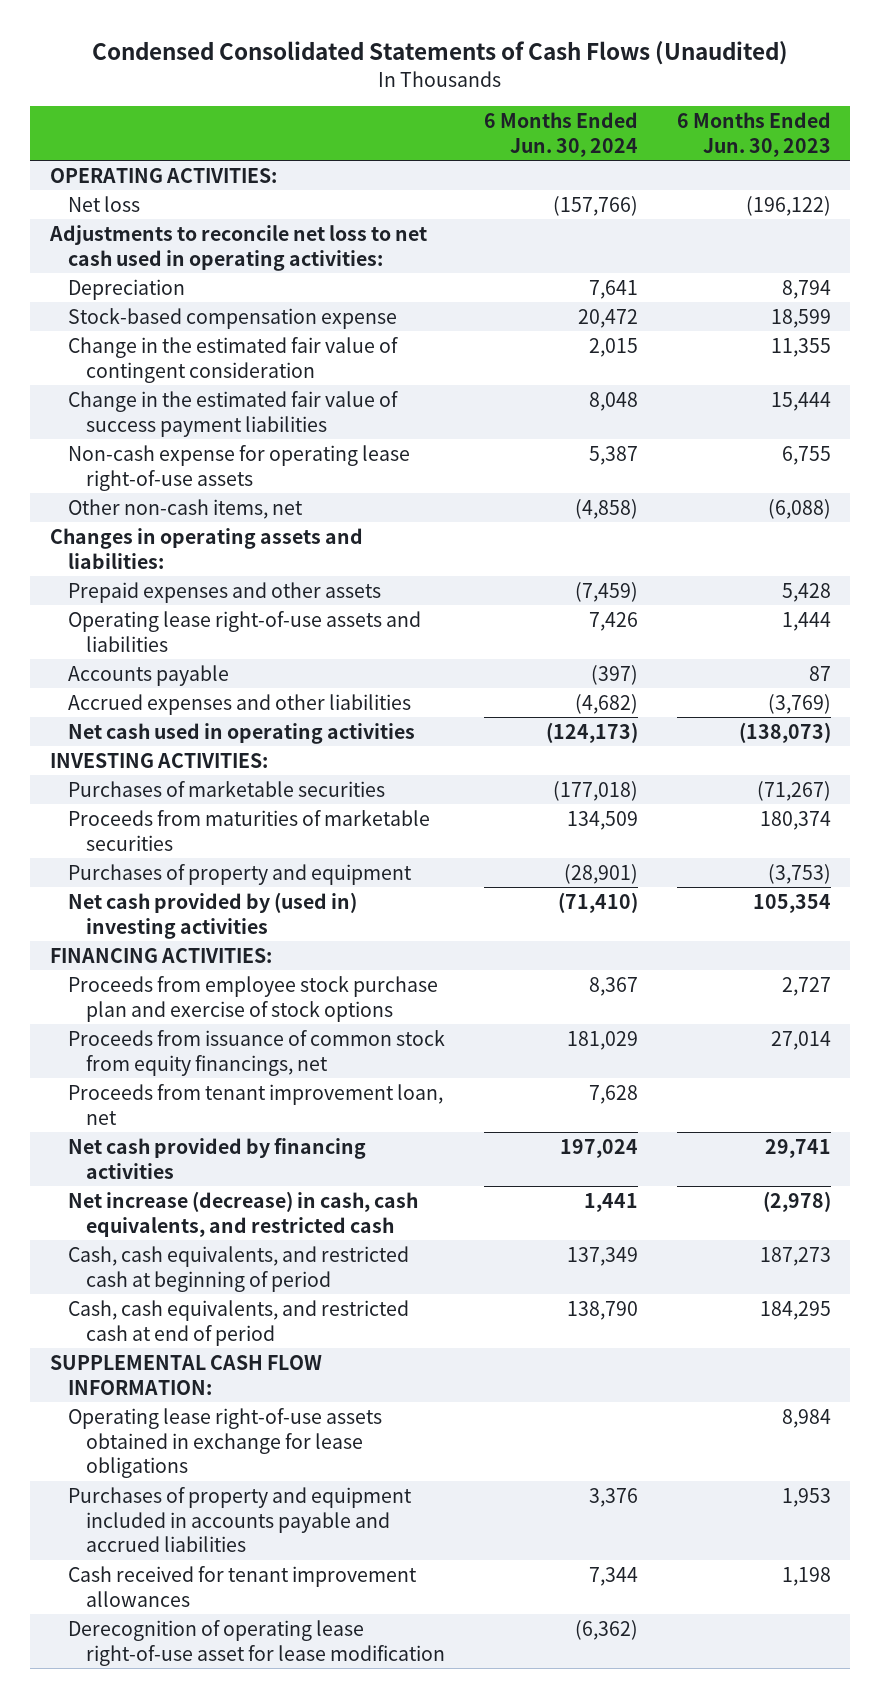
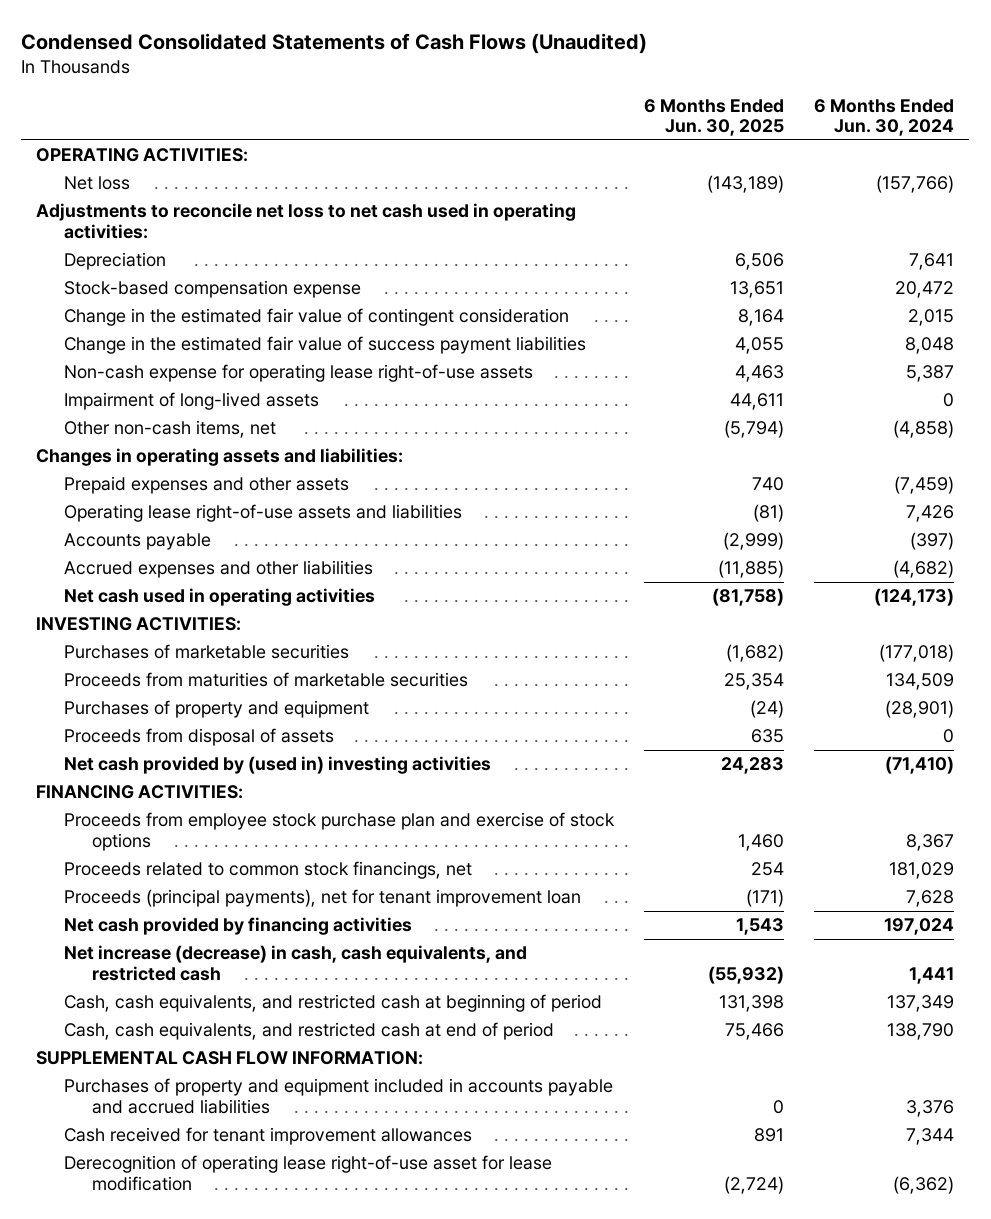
- | 6 Months Ended Jun. 30, 2024 | 6 Months Ended Jun. 30, 2023
+ | 6 Months Ended Jun. 30, 2025 | 6 Months Ended Jun. 30, 2024
+ Impairment of long-lived assets | 44,611 | 0
+ Proceeds from disposal of assets | 635 | 0
- Proceeds from issuance of common stock from equity financings, net | 181,029 | 27,014
- Proceeds from tenant improvement loan, net | 7,628 |
+ Proceeds related to common stock financings, net | 254 | 181,029
+ Proceeds (principal payments), net for tenant improvement loan | (171) | 7,628
- Operating lease right-of-use assets obtained in exchange for lease obligations | | 8,984

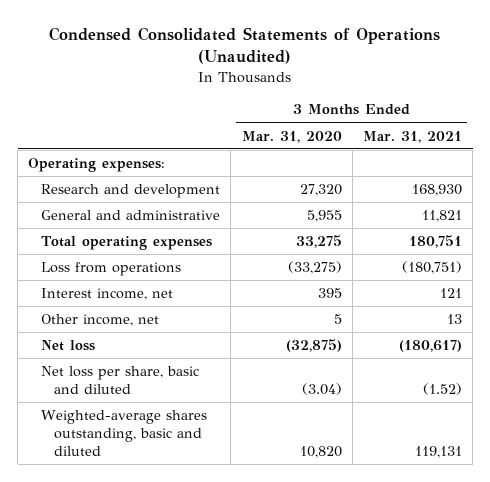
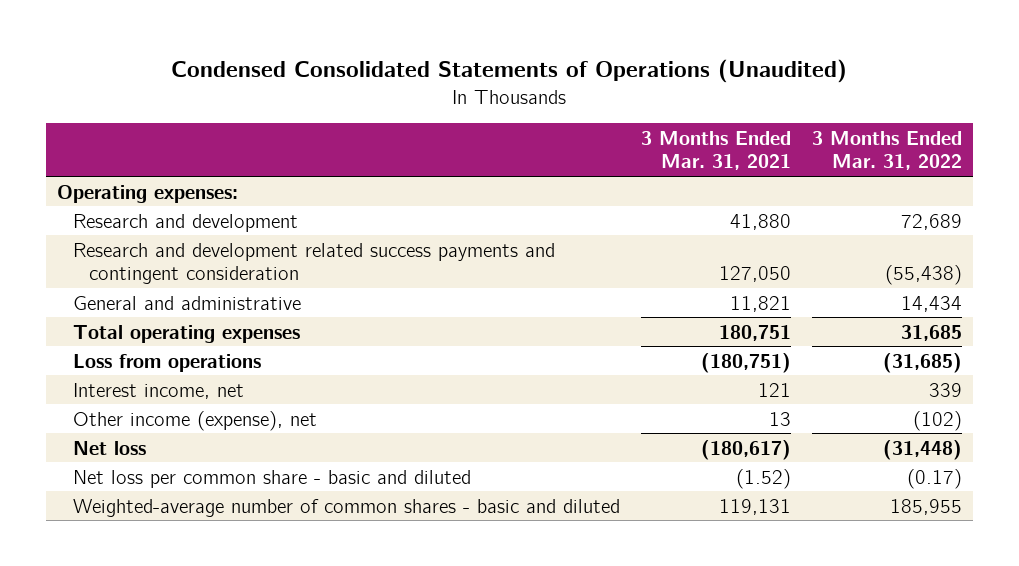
- | 3 Months Ended Mar. 31, 2020 | 3 Months Ended Mar. 31, 2021
+ | 3 Months Ended Mar. 31, 2021 | 3 Months Ended Mar. 31, 2022
- Research and development | 27,320 | 168,930
+ Research and development | 41,880 | 72,689
+ Research and development related success payments and contingent consideration | 127,050 | (55,438)
- Other income, net | 5 | 13
+ Other income (expense), net | 13 | (102)
- Net loss per share, basic and diluted | (3.04) | (1.52)
- Weighted-average shares outstanding, basic and diluted | 10,820 | 119,131
+ Net loss per common share - basic and diluted | (1.52) | (0.17)
+ Weighted-average number of common shares - basic and diluted | 119,131 | 185,955

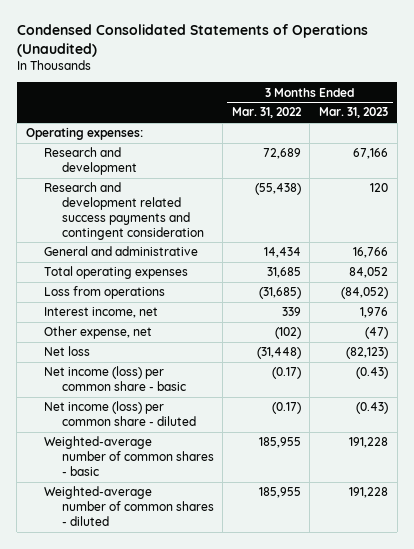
- | 3 Months Ended Mar. 31, 2021 | 3 Months Ended Mar. 31, 2022
+ | 3 Months Ended Mar. 31, 2022 | 3 Months Ended Mar. 31, 2023
- Other income (expense), net | 13 | (102)
+ Other expense, net | (102) | (47)
- Net loss per common share - basic and diluted | (1.52) | (0.17)
- Weighted-average number of common shares - basic and diluted | 119,131 | 185,955
+ Net income (loss) per common share - basic | (0.17) | (0.43)
+ Net income (loss) per common share - diluted | (0.17) | (0.43)
+ Weighted-average number of common shares - basic | 185,955 | 191,228
+ Weighted-average number of common shares - diluted | 185,955 | 191,228

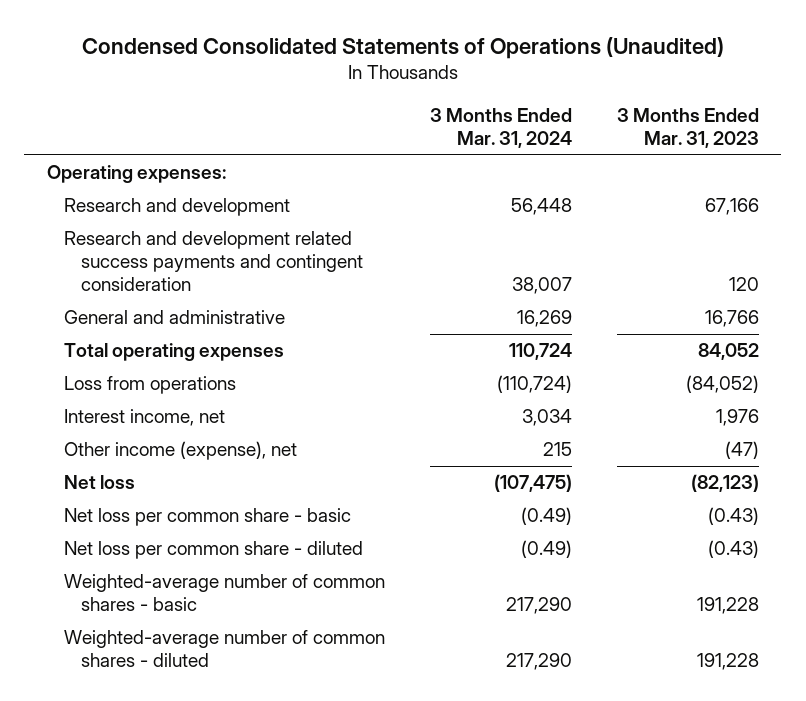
- | 3 Months Ended Mar. 31, 2022 | 3 Months Ended Mar. 31, 2023
+ | 3 Months Ended Mar. 31, 2024 | 3 Months Ended Mar. 31, 2023
- Other expense, net | (102) | (47)
+ Other income (expense), net | 215 | (47)
- Net income (loss) per common share - basic | (0.17) | (0.43)
- Net income (loss) per common share - diluted | (0.17) | (0.43)
+ Net loss per common share - basic | (0.49) | (0.43)
+ Net loss per common share - diluted | (0.49) | (0.43)

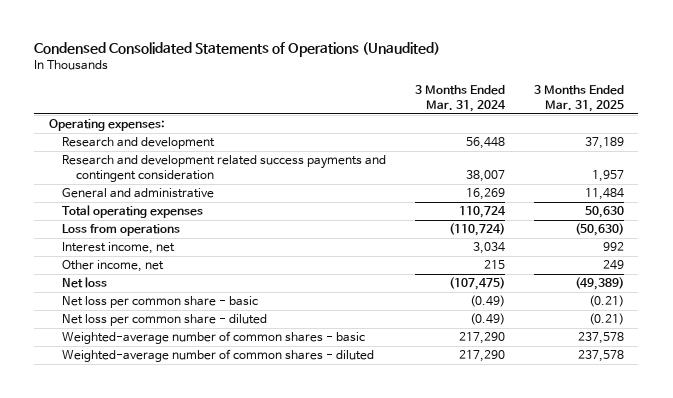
- | 3 Months Ended Mar. 31, 2024 | 3 Months Ended Mar. 31, 2023
+ | 3 Months Ended Mar. 31, 2024 | 3 Months Ended Mar. 31, 2025
- Other income (expense), net | 215 | (47)
+ Other income, net | 215 | 249

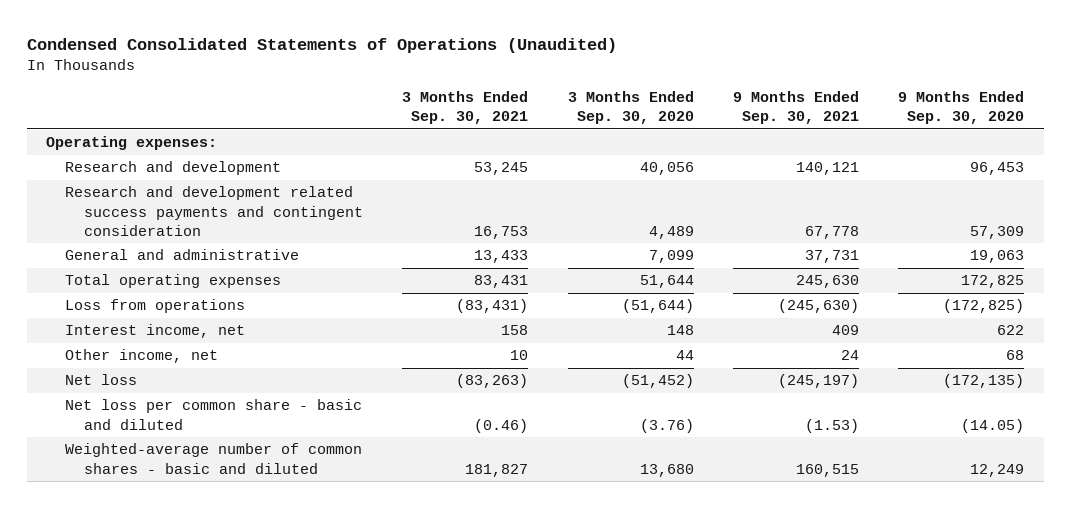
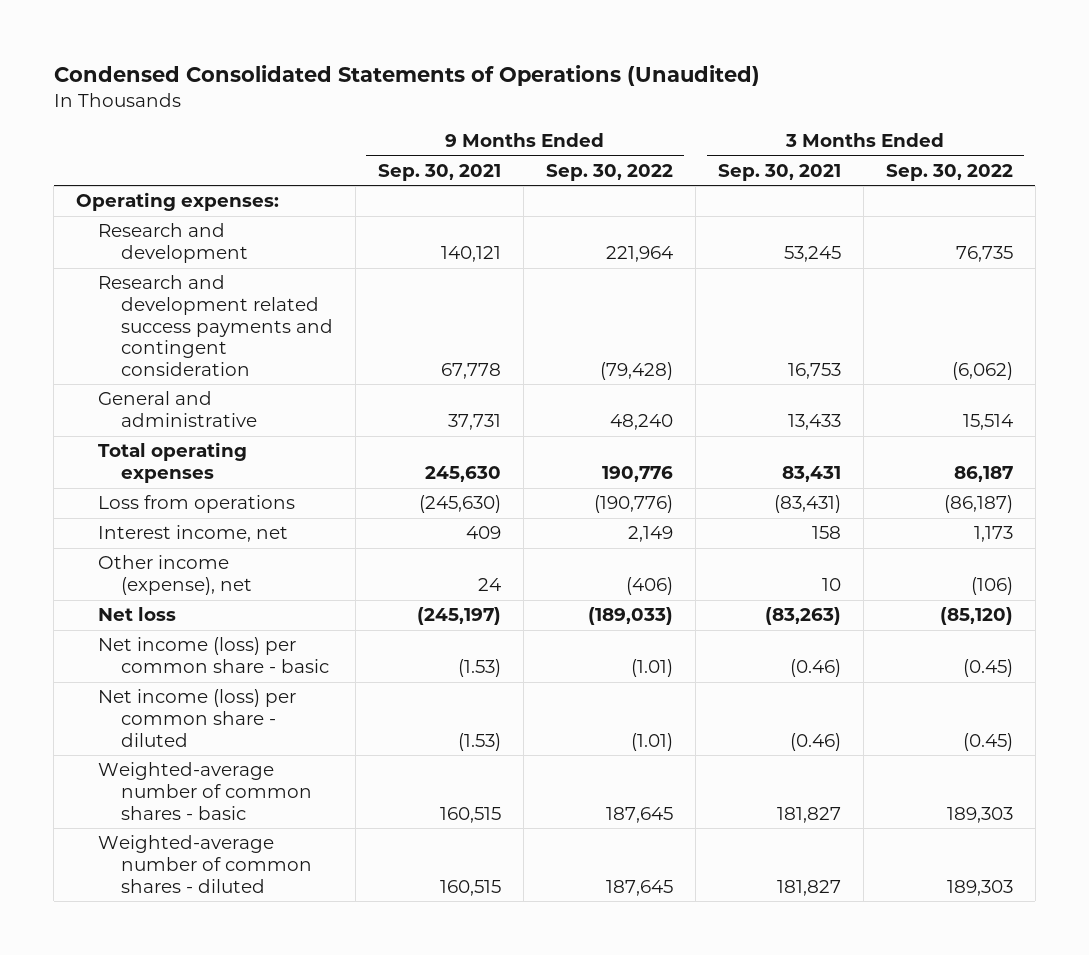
- | 3 Months Ended Sep. 30, 2021 | 3 Months Ended Sep. 30, 2020 | 9 Months Ended Sep. 30, 2021 | 9 Months Ended Sep. 30, 2020
+ | 9 Months Ended Sep. 30, 2021 | 9 Months Ended Sep. 30, 2022 | 3 Months Ended Sep. 30, 2021 | 3 Months Ended Sep. 30, 2022
- Other income, net | 10 | 44 | 24 | 68
+ Other income (expense), net | 24 | (406) | 10 | (106)
- Net loss per common share - basic and diluted | (0.46) | (3.76) | (1.53) | (14.05)
- Weighted-average number of common shares - basic and diluted | 181,827 | 13,680 | 160,515 | 12,249
+ Net income (loss) per common share - basic | (1.53) | (1.01) | (0.46) | (0.45)
+ Net income (loss) per common share - diluted | (1.53) | (1.01) | (0.46) | (0.45)
+ Weighted-average number of common shares - basic | 160,515 | 187,645 | 181,827 | 189,303
+ Weighted-average number of common shares - diluted | 160,515 | 187,645 | 181,827 | 189,303

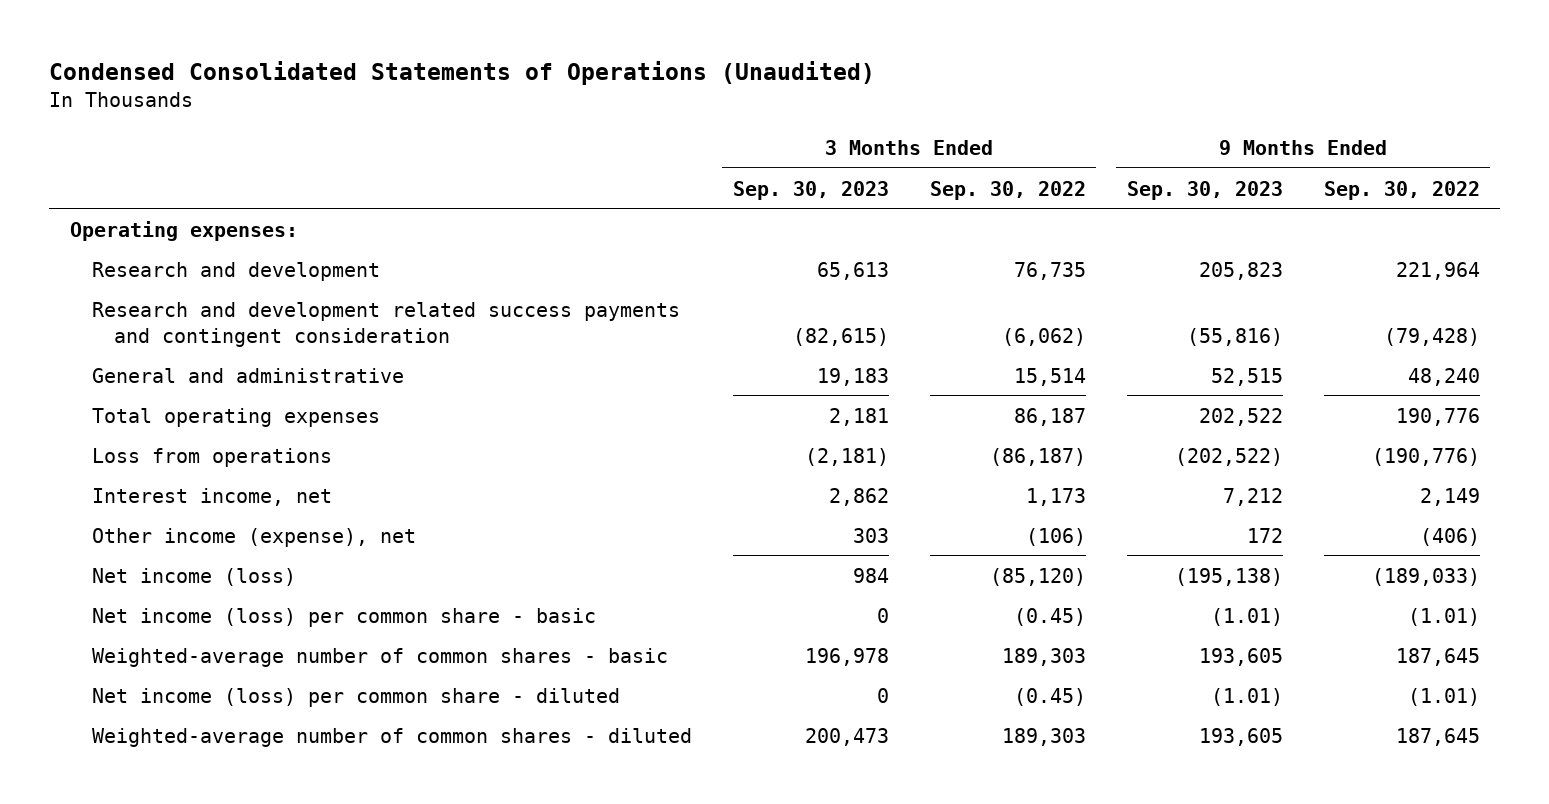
- | 9 Months Ended Sep. 30, 2021 | 9 Months Ended Sep. 30, 2022 | 3 Months Ended Sep. 30, 2021 | 3 Months Ended Sep. 30, 2022
+ | 3 Months Ended Sep. 30, 2023 | 3 Months Ended Sep. 30, 2022 | 9 Months Ended Sep. 30, 2023 | 9 Months Ended Sep. 30, 2022
- Net loss | (245,197) | (189,033) | (83,263) | (85,120)
+ Net income (loss) | 984 | (85,120) | (195,138) | (189,033)
moved down: Net income (loss) per common share - diluted | 0 | (0.45) | (1.01) | (1.01)

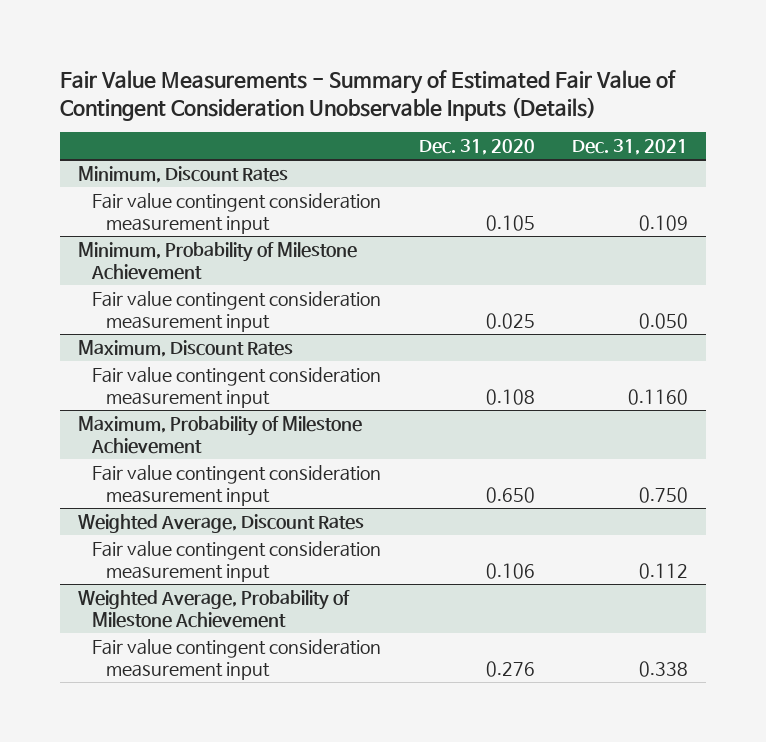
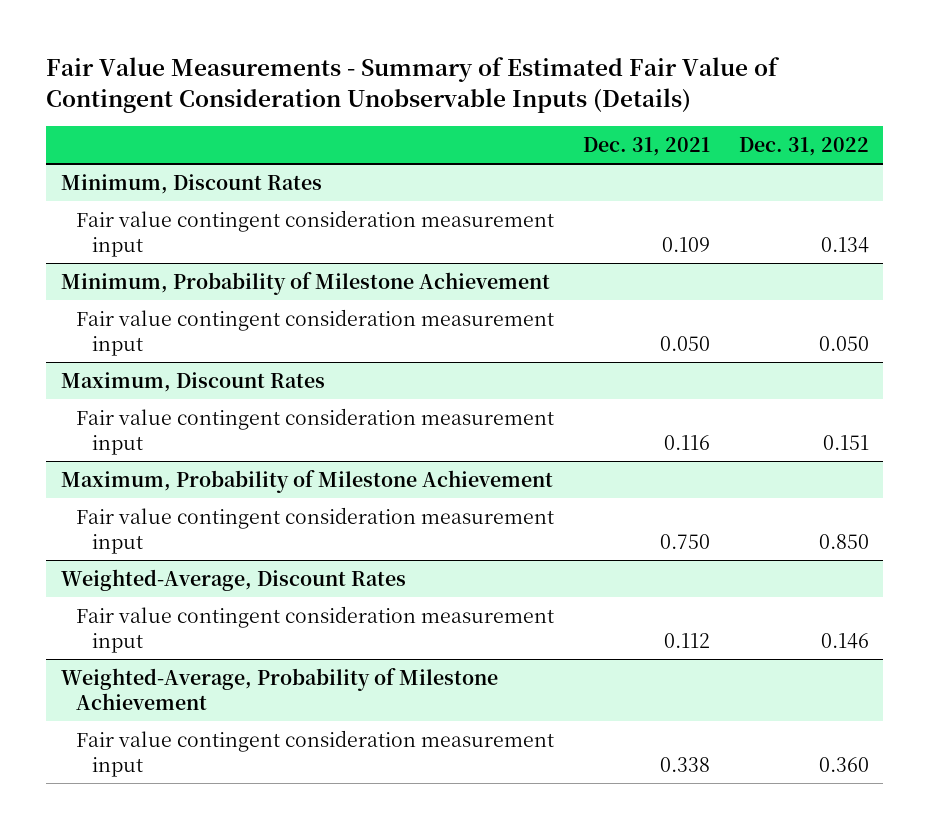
- | Dec. 31, 2020 | Dec. 31, 2021
+ | Dec. 31, 2021 | Dec. 31, 2022
@ Maximum, Discount Rates
- Fair value contingent consideration measurement input | 0.108 | 0.1160
+ Fair value contingent consideration measurement input | 0.116 | 0.151
- Weighted Average, Discount Rates
+ Weighted-Average, Discount Rates
- Weighted Average, Probability of Milestone Achievement
+ Weighted-Average, Probability of Milestone Achievement

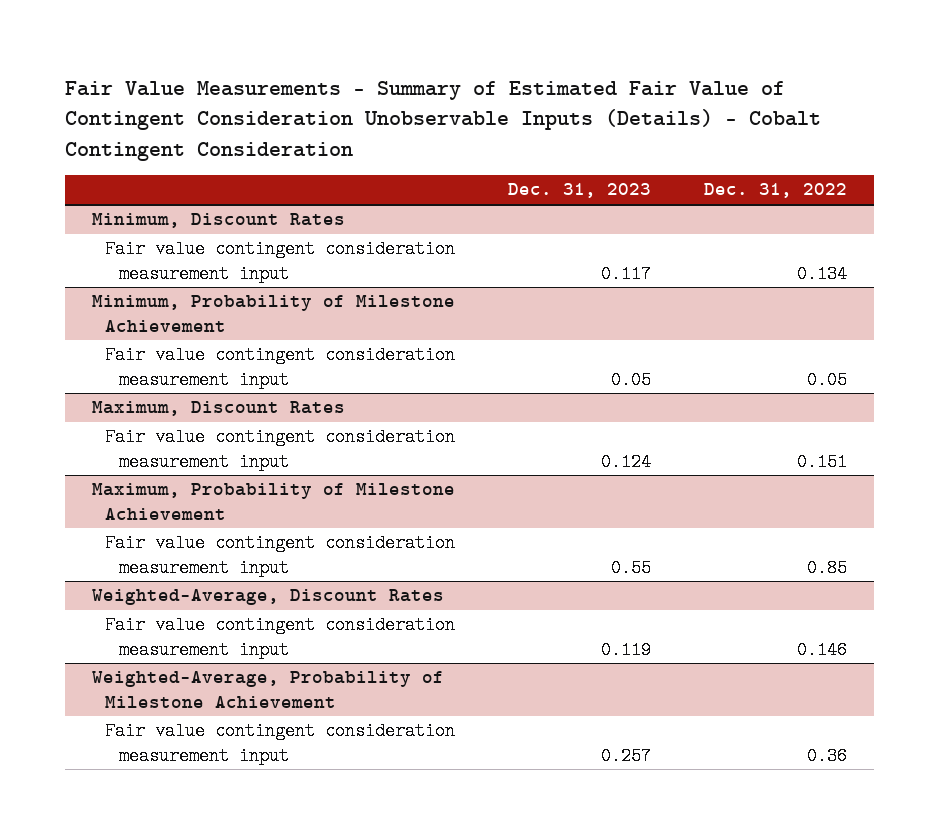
- Fair Value Measurements - Summary of Estimated Fair Value of Contingent Consideration Unobservable Inputs (Details)
+ Fair Value Measurements - Summary of Estimated Fair Value of Contingent Consideration Unobservable Inputs (Details) - Cobalt Contingent Consideration
- | Dec. 31, 2021 | Dec. 31, 2022
+ | Dec. 31, 2023 | Dec. 31, 2022
@ Minimum, Probability of Milestone Achievement
- Fair value contingent consideration measurement input | 0.050 | 0.050
+ Fair value contingent consideration measurement input | 0.05 | 0.05
@ Maximum, Probability of Milestone Achievement
- Fair value contingent consideration measurement input | 0.750 | 0.850
+ Fair value contingent consideration measurement input | 0.55 | 0.85
@ Weighted-Average, Probability of Milestone Achievement
- Fair value contingent consideration measurement input | 0.338 | 0.360
+ Fair value contingent consideration measurement input | 0.257 | 0.36

